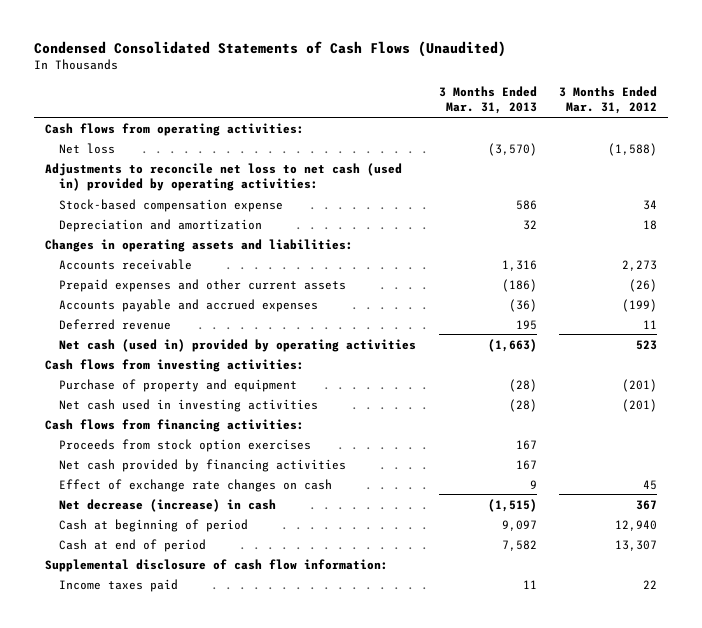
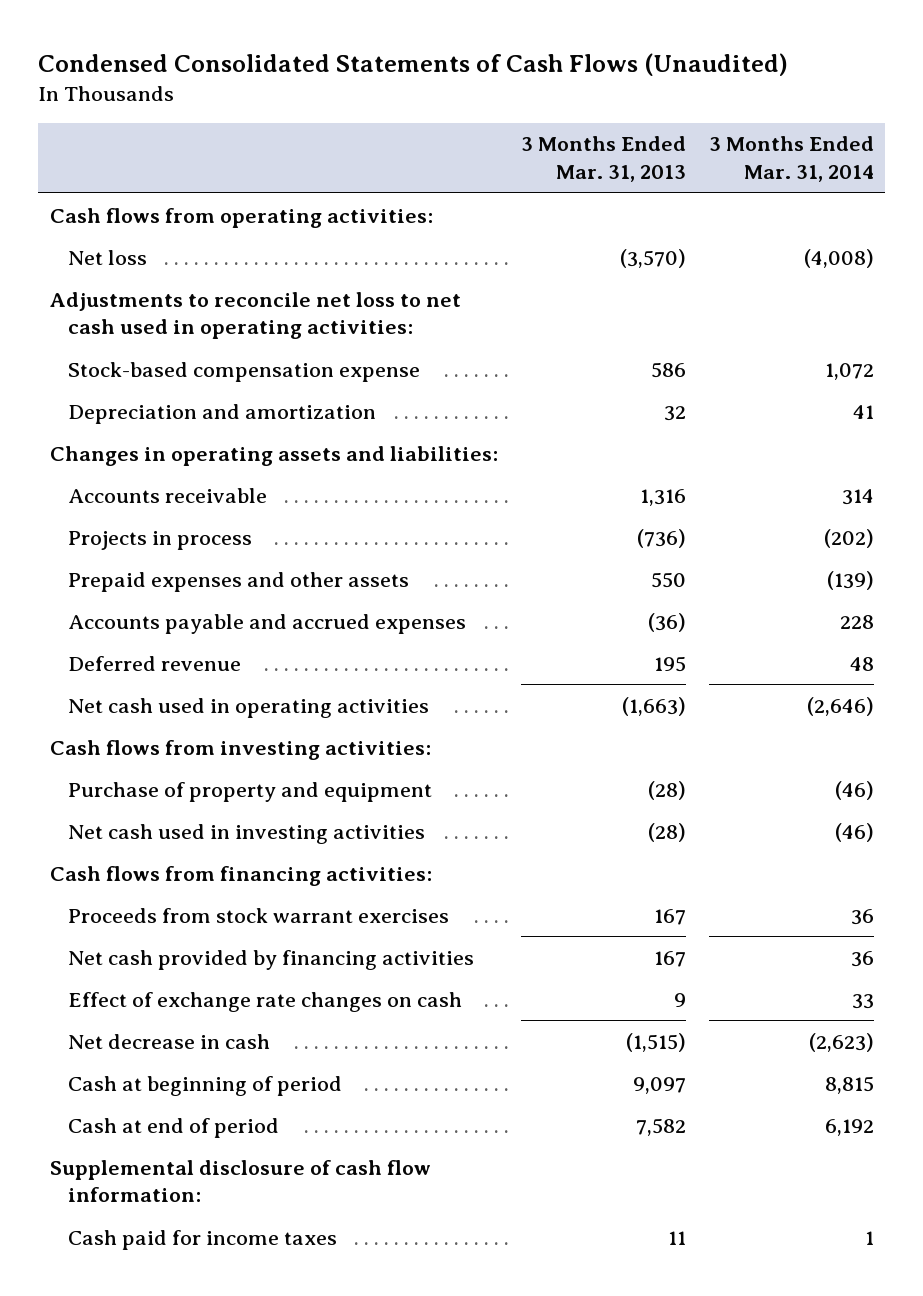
- | 3 Months Ended Mar. 31, 2013 | 3 Months Ended Mar. 31, 2012
+ | 3 Months Ended Mar. 31, 2013 | 3 Months Ended Mar. 31, 2014
- Adjustments to reconcile net loss to net cash (used in) provided by operating activities:
+ Adjustments to reconcile net loss to net cash used in operating activities:
- Prepaid expenses and other current assets | (186) | (26)
+ Projects in process | (736) | (202)
+ Prepaid expenses and other assets | 550 | (139)
- Net cash (used in) provided by operating activities | (1,663) | 523
+ Net cash used in operating activities | (1,663) | (2,646)
- Proceeds from stock option exercises | 167 |
+ Proceeds from stock warrant exercises | 167 | 36
- Net decrease (increase) in cash | (1,515) | 367
+ Net decrease in cash | (1,515) | (2,623)
- Income taxes paid | 11 | 22
+ Cash paid for income taxes | 11 | 1

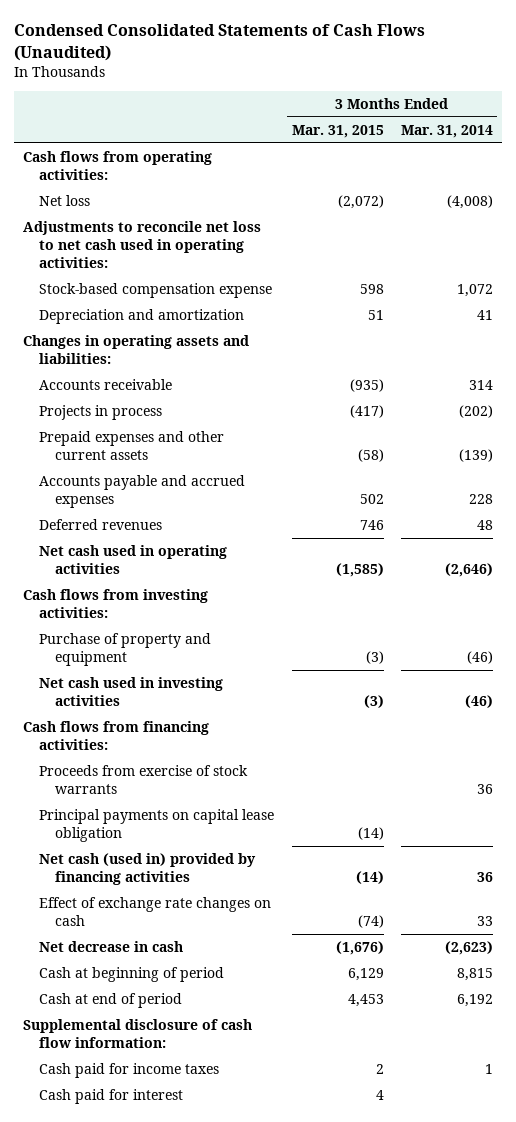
- | 3 Months Ended Mar. 31, 2013 | 3 Months Ended Mar. 31, 2014
+ | 3 Months Ended Mar. 31, 2015 | 3 Months Ended Mar. 31, 2014
- Prepaid expenses and other assets | 550 | (139)
+ Prepaid expenses and other current assets | (58) | (139)
- Deferred revenue | 195 | 48
+ Deferred revenues | 746 | 48
- Proceeds from stock warrant exercises | 167 | 36
- Net cash provided by financing activities | 167 | 36
+ Proceeds from exercise of stock warrants | | 36
+ Principal payments on capital lease obligation | (14) |
+ Net cash (used in) provided by financing activities | (14) | 36
+ Cash paid for interest | 4 |

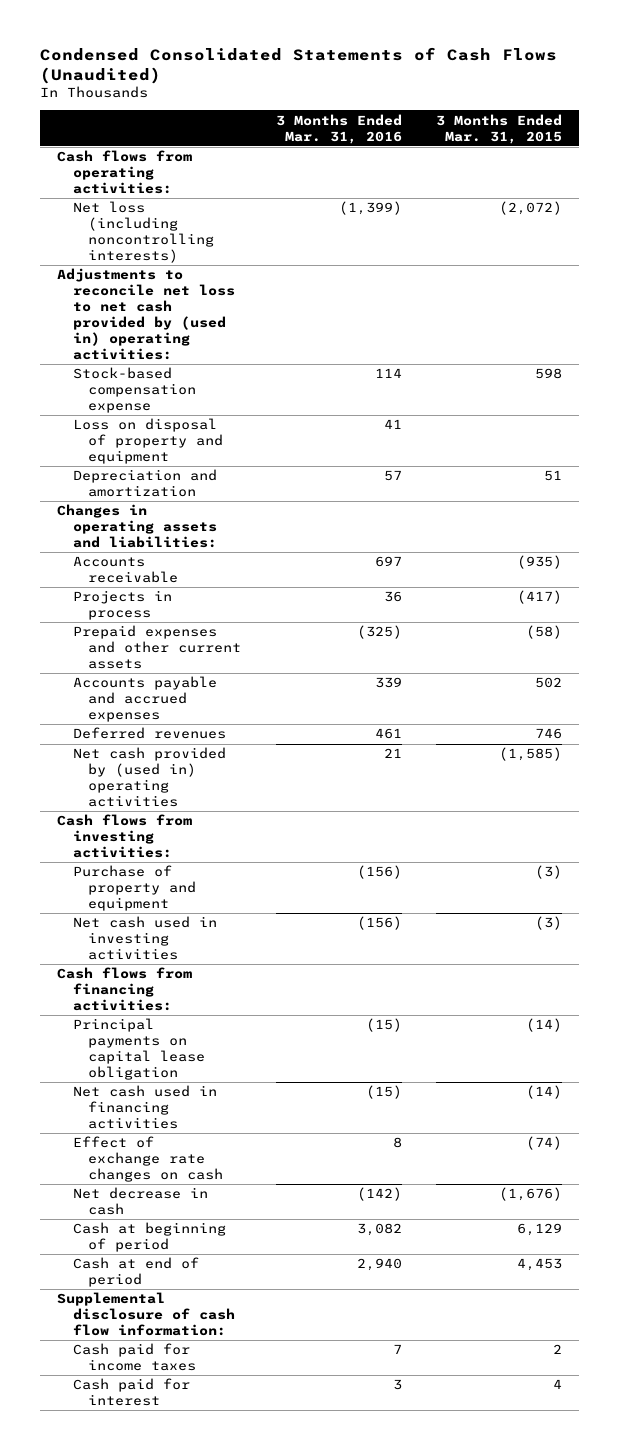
- | 3 Months Ended Mar. 31, 2015 | 3 Months Ended Mar. 31, 2014
+ | 3 Months Ended Mar. 31, 2016 | 3 Months Ended Mar. 31, 2015
- Net loss | (2,072) | (4,008)
- Adjustments to reconcile net loss to net cash used in operating activities:
+ Net loss (including noncontrolling interests) | (1,399) | (2,072)
+ Adjustments to reconcile net loss to net cash provided by (used in) operating activities:
+ Loss on disposal of property and equipment | 41 |
- Net cash used in operating activities | (1,585) | (2,646)
+ Net cash provided by (used in) operating activities | 21 | (1,585)
- Proceeds from exercise of stock warrants | | 36
- Net cash (used in) provided by financing activities | (14) | 36
+ Net cash used in financing activities | (15) | (14)

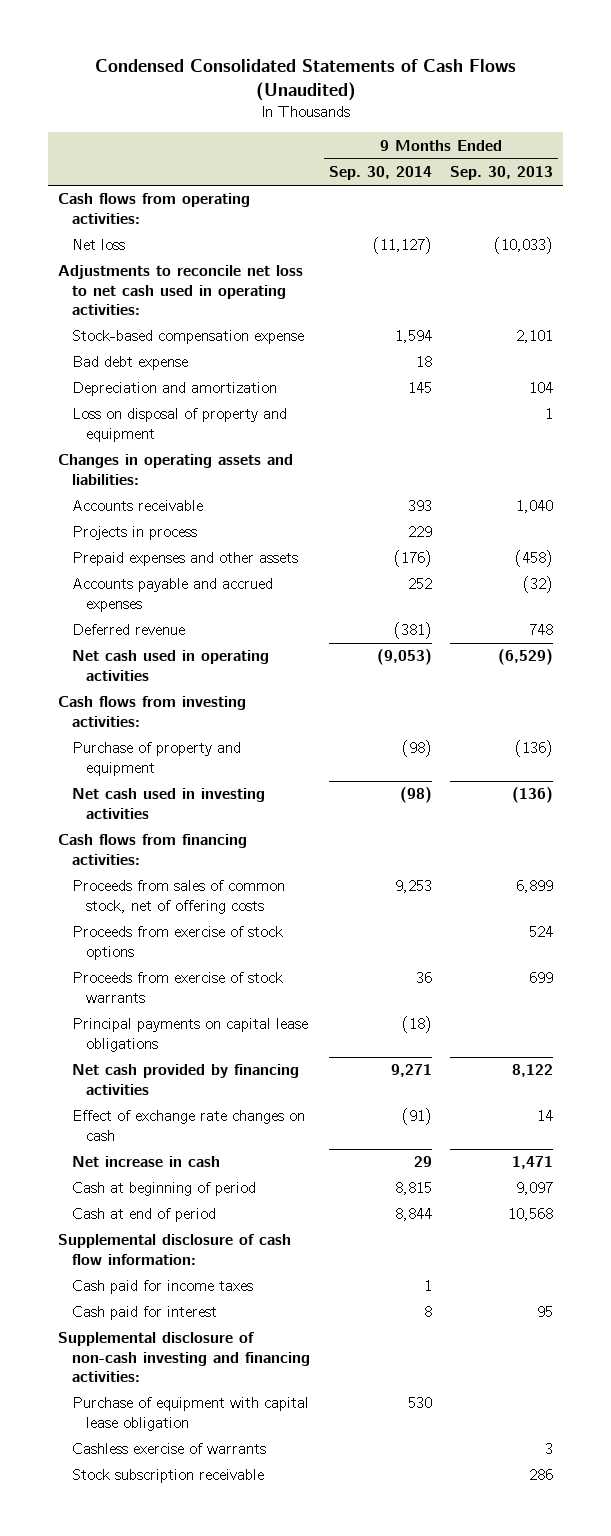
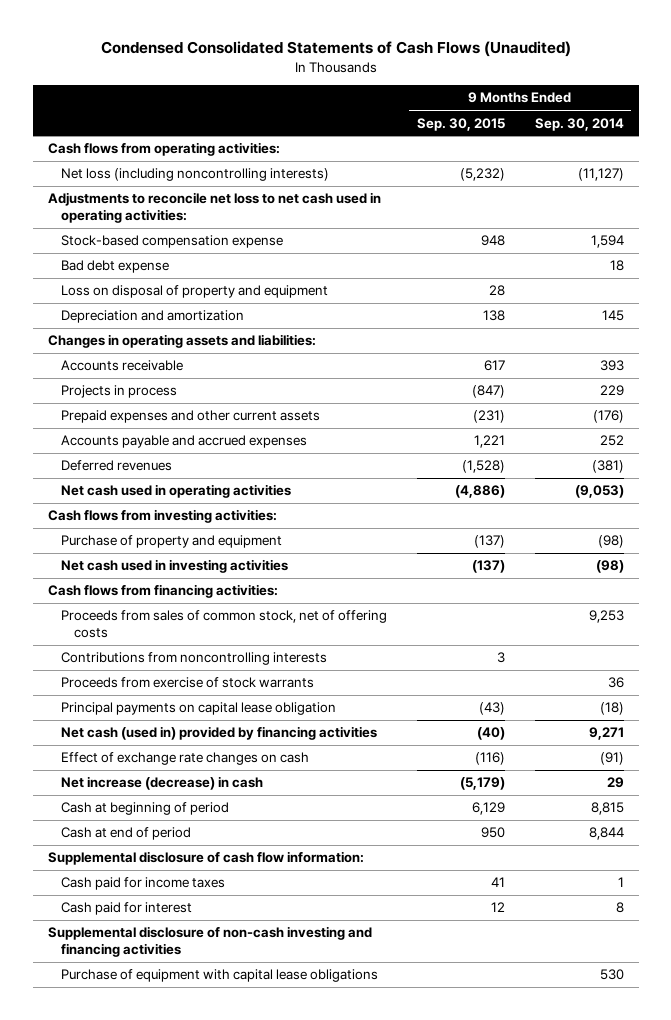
- | 9 Months Ended Sep. 30, 2014 | 9 Months Ended Sep. 30, 2013
+ | 9 Months Ended Sep. 30, 2015 | 9 Months Ended Sep. 30, 2014
- Net loss | (11,127) | (10,033)
+ Net loss (including noncontrolling interests) | (5,232) | (11,127)
moved down: Depreciation and amortization | 138 | 145
- Prepaid expenses and other assets | (176) | (458)
+ Prepaid expenses and other current assets | (231) | (176)
- Deferred revenue | (381) | 748
+ Deferred revenues | (1,528) | (381)
- Proceeds from exercise of stock options | | 524
+ Contributions from noncontrolling interests | 3 |
- Principal payments on capital lease obligations | (18) |
- Net cash provided by financing activities | 9,271 | 8,122
+ Principal payments on capital lease obligation | (43) | (18)
+ Net cash (used in) provided by financing activities | (40) | 9,271
- Net increase in cash | 29 | 1,471
+ Net increase (decrease) in cash | (5,179) | 29
- Supplemental disclosure of non-cash investing and financing activities:
- Purchase of equipment with capital lease obligation | 530 |
- Cashless exercise of warrants | | 3
- Stock subscription receivable | | 286
+ Supplemental disclosure of non-cash investing and financing activities
+ Purchase of equipment with capital lease obligations | | 530

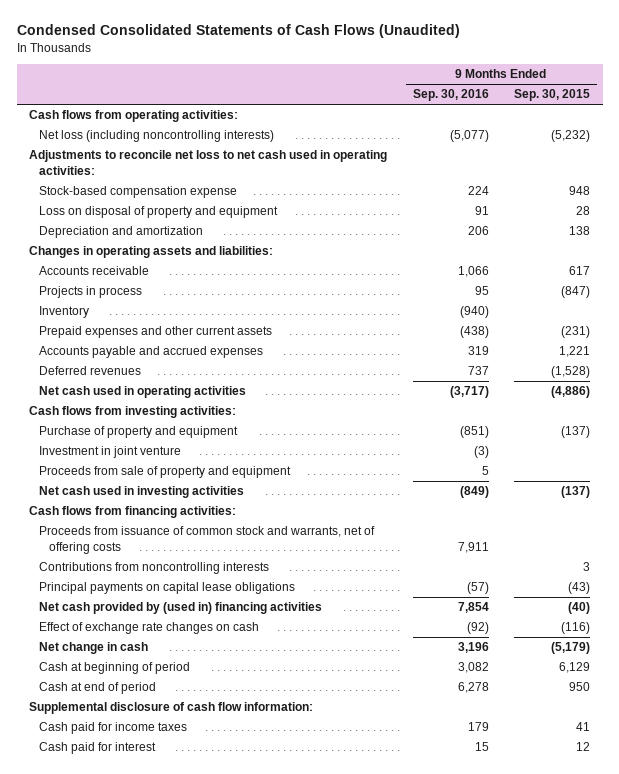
- | 9 Months Ended Sep. 30, 2015 | 9 Months Ended Sep. 30, 2014
+ | 9 Months Ended Sep. 30, 2016 | 9 Months Ended Sep. 30, 2015
- Bad debt expense | | 18
+ Inventory | (940) |
+ Investment in joint venture | (3) |
+ Proceeds from sale of property and equipment | 5 |
- Proceeds from sales of common stock, net of offering costs | | 9,253
+ Proceeds from issuance of common stock and warrants, net of offering costs | 7,911 |
- Proceeds from exercise of stock warrants | | 36
- Principal payments on capital lease obligation | (43) | (18)
- Net cash (used in) provided by financing activities | (40) | 9,271
+ Principal payments on capital lease obligations | (57) | (43)
+ Net cash provided by (used in) financing activities | 7,854 | (40)
- Net increase (decrease) in cash | (5,179) | 29
+ Net change in cash | 3,196 | (5,179)
- Supplemental disclosure of non-cash investing and financing activities
- Purchase of equipment with capital lease obligations | | 530

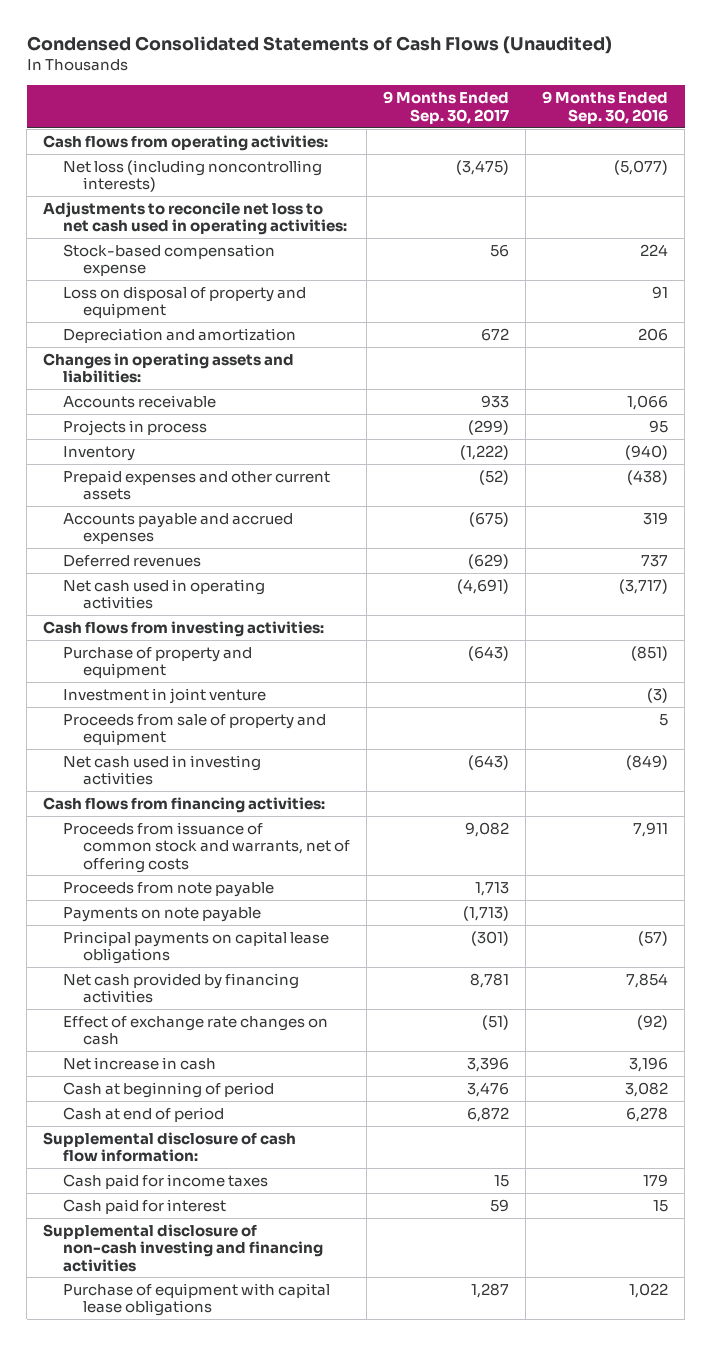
- | 9 Months Ended Sep. 30, 2016 | 9 Months Ended Sep. 30, 2015
+ | 9 Months Ended Sep. 30, 2017 | 9 Months Ended Sep. 30, 2016
- Contributions from noncontrolling interests | | 3
+ Proceeds from note payable | 1,713 |
+ Payments on note payable | (1,713) |
- Net cash provided by (used in) financing activities | 7,854 | (40)
+ Net cash provided by financing activities | 8,781 | 7,854
- Net change in cash | 3,196 | (5,179)
+ Net increase in cash | 3,396 | 3,196
+ Supplemental disclosure of non-cash investing and financing activities
+ Purchase of equipment with capital lease obligations | 1,287 | 1,022

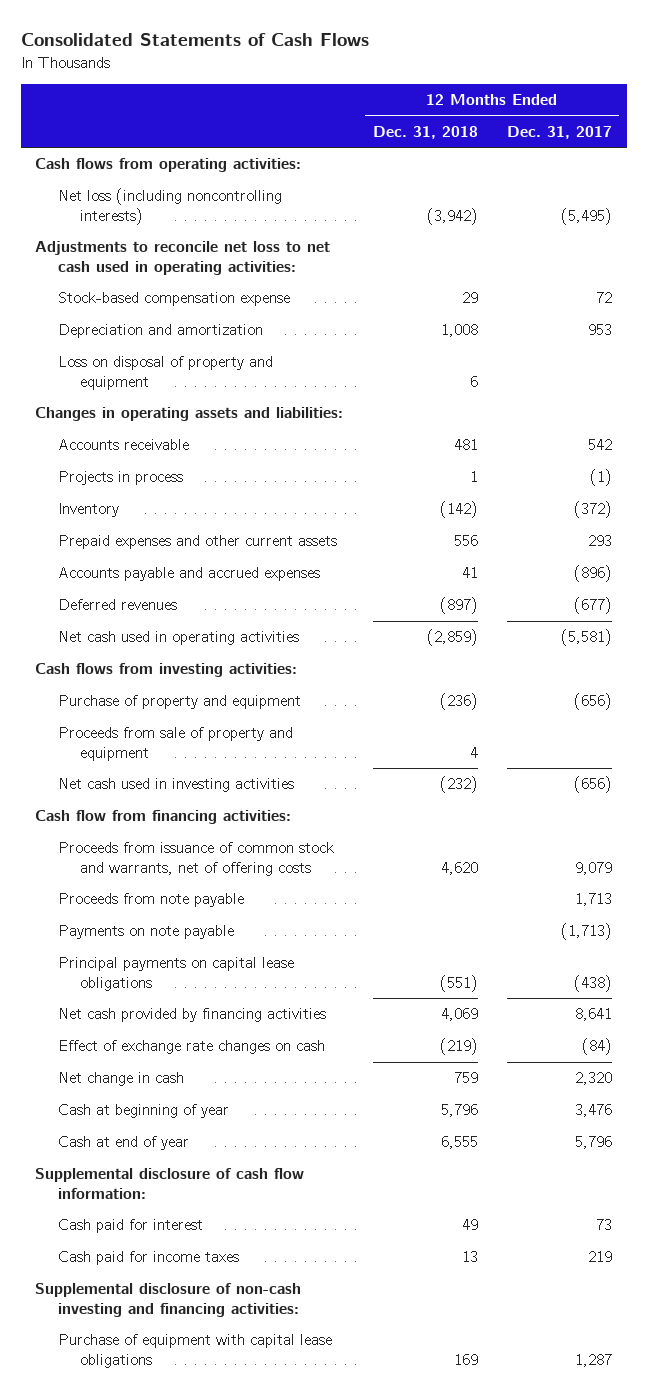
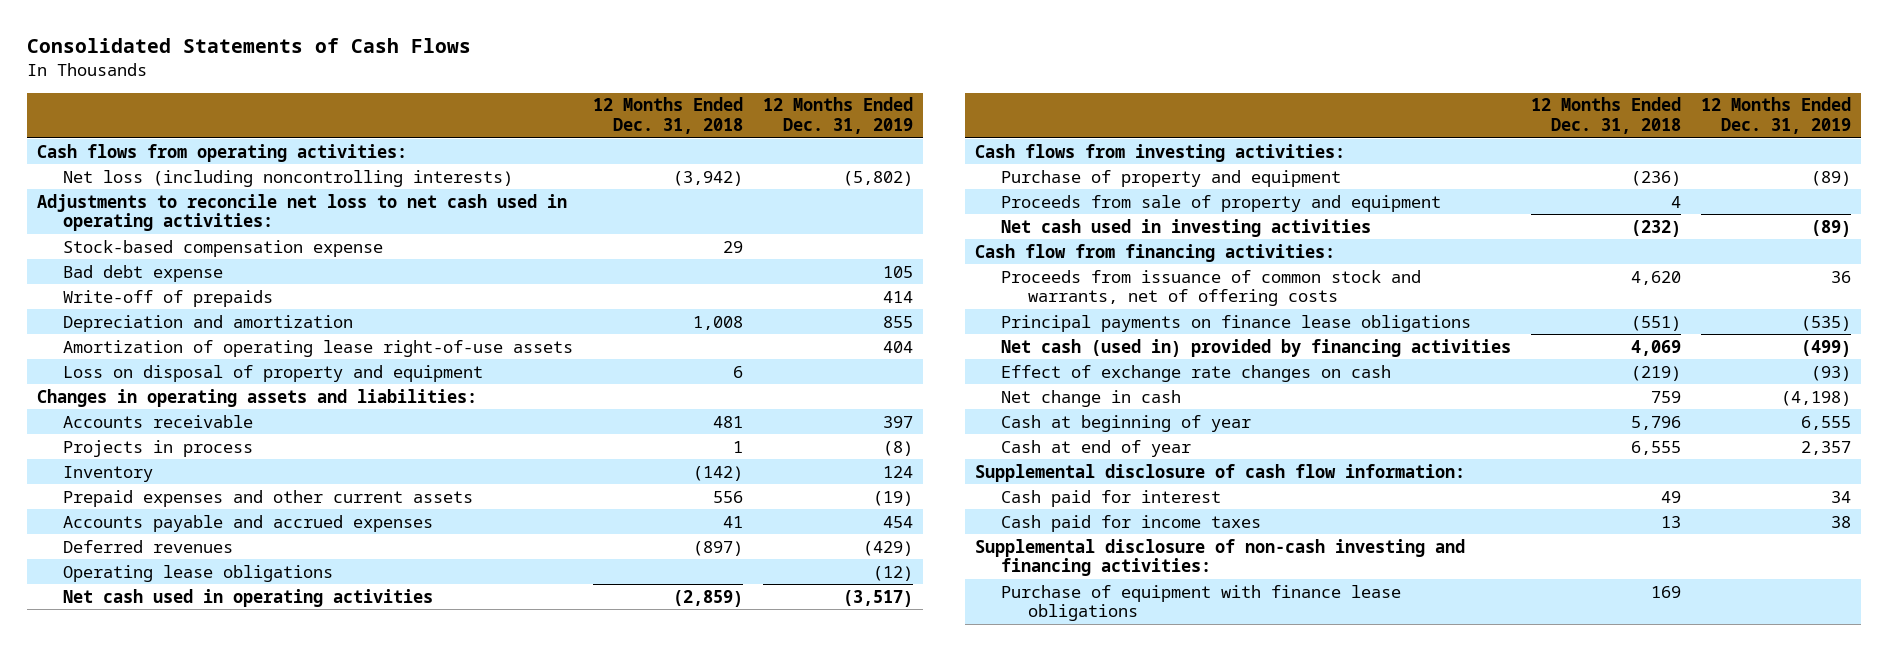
- | 12 Months Ended Dec. 31, 2018 | 12 Months Ended Dec. 31, 2017
+ | 12 Months Ended Dec. 31, 2018 | 12 Months Ended Dec. 31, 2019
+ Bad debt expense | | 105
+ Write-off of prepaids | | 414
+ Amortization of operating lease right-of-use assets | | 404
+ Operating lease obligations | | (12)
- Proceeds from note payable | | 1,713
- Payments on note payable | | (1,713)
- Principal payments on capital lease obligations | (551) | (438)
- Net cash provided by financing activities | 4,069 | 8,641
+ Principal payments on finance lease obligations | (551) | (535)
+ Net cash (used in) provided by financing activities | 4,069 | (499)
- Purchase of equipment with capital lease obligations | 169 | 1,287
+ Purchase of equipment with finance lease obligations | 169 |

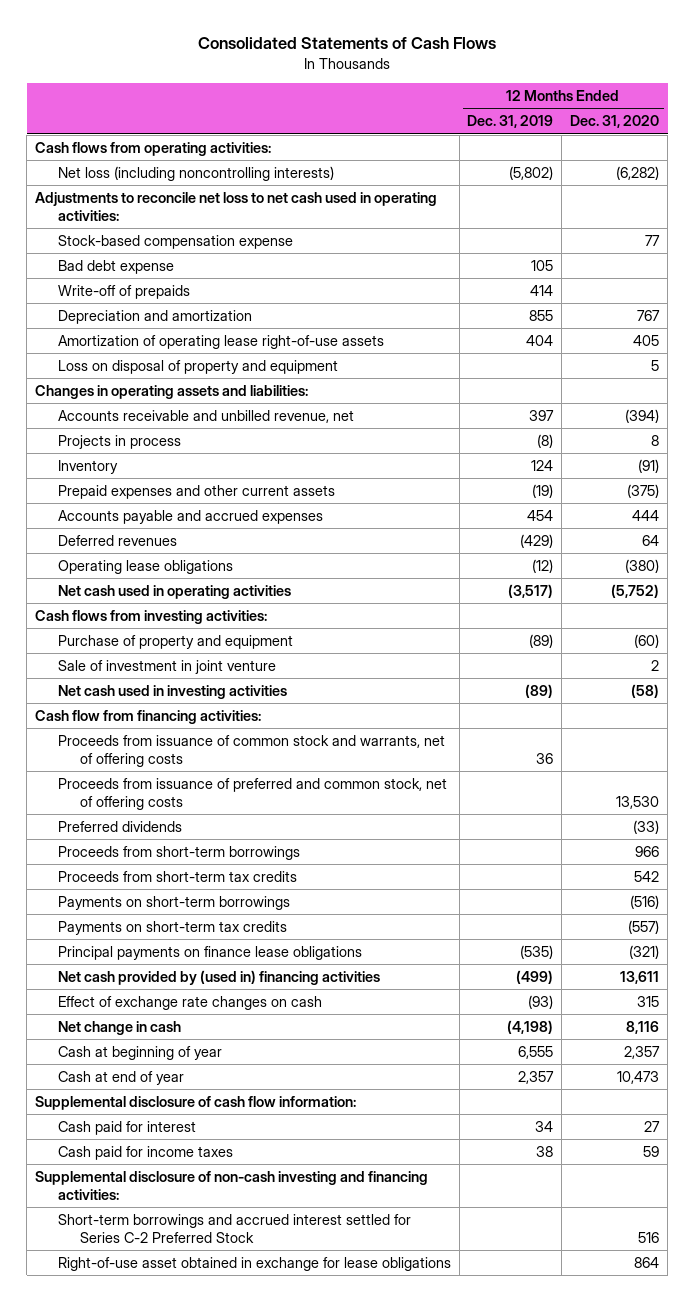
- | 12 Months Ended Dec. 31, 2018 | 12 Months Ended Dec. 31, 2019
+ | 12 Months Ended Dec. 31, 2019 | 12 Months Ended Dec. 31, 2020
- Accounts receivable | 481 | 397
+ Accounts receivable and unbilled revenue, net | 397 | (394)
- Proceeds from sale of property and equipment | 4 |
+ Sale of investment in joint venture | | 2
+ Proceeds from issuance of preferred and common stock, net of offering costs | | 13,530
+ Preferred dividends | | (33)
+ Proceeds from short-term borrowings | | 966
+ Proceeds from short-term tax credits | | 542
+ Payments on short-term borrowings | | (516)
+ Payments on short-term tax credits | | (557)
- Net cash (used in) provided by financing activities | 4,069 | (499)
+ Net cash provided by (used in) financing activities | (499) | 13,611
- Purchase of equipment with finance lease obligations | 169 |
+ Short-term borrowings and accrued interest settled for Series C-2 Preferred Stock | | 516
+ Right-of-use asset obtained in exchange for lease obligations | | 864

